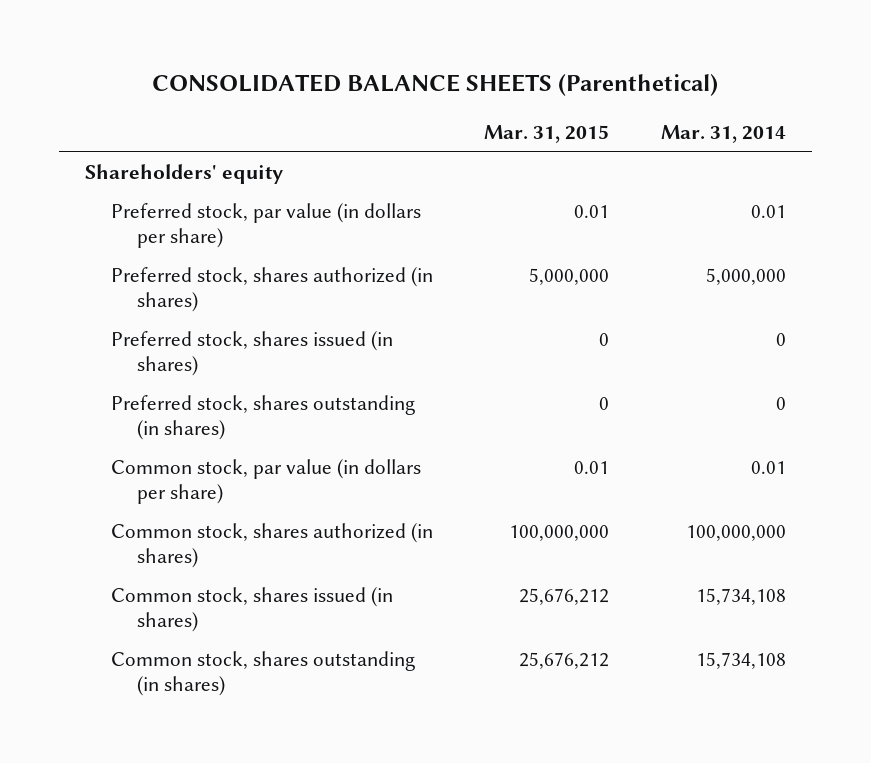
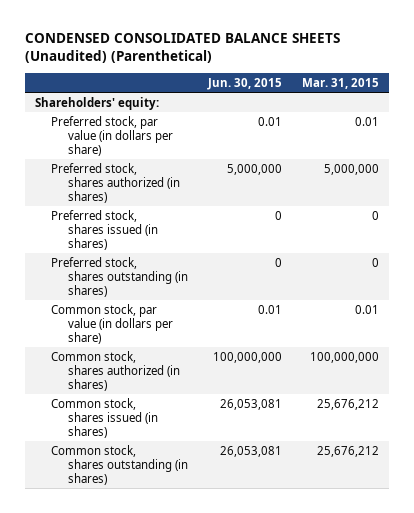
- CONSOLIDATED BALANCE SHEETS (Parenthetical)
+ CONDENSED CONSOLIDATED BALANCE SHEETS (Unaudited) (Parenthetical)
- | Mar. 31, 2015 | Mar. 31, 2014
+ | Jun. 30, 2015 | Mar. 31, 2015
- Shareholders' equity
+ Shareholders' equity:

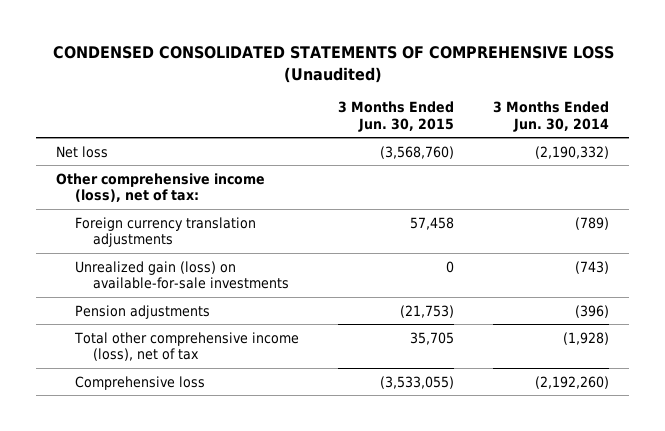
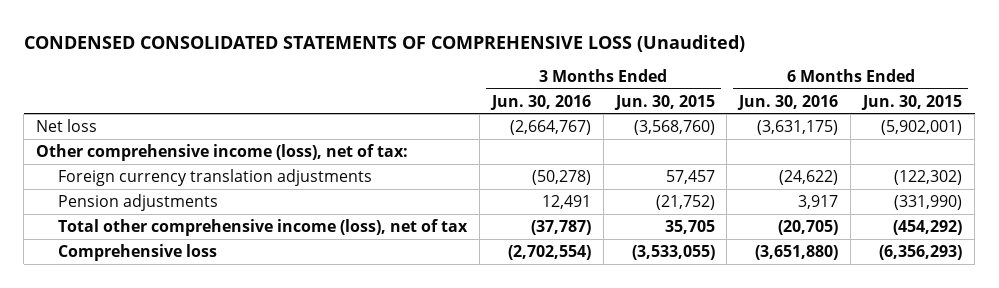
- | 3 Months Ended Jun. 30, 2015 | 3 Months Ended Jun. 30, 2014
+ | 3 Months Ended Jun. 30, 2016 | 3 Months Ended Jun. 30, 2015 | 6 Months Ended Jun. 30, 2016 | 6 Months Ended Jun. 30, 2015
- Foreign currency translation adjustments | 57,458 | (789)
- Unrealized gain (loss) on available-for-sale investments | 0 | (743)
- Pension adjustments | (21,753) | (396)
+ Foreign currency translation adjustments | (50,278) | 57,457 | (24,622) | (122,302)
+ Pension adjustments | 12,491 | (21,752) | 3,917 | (331,990)

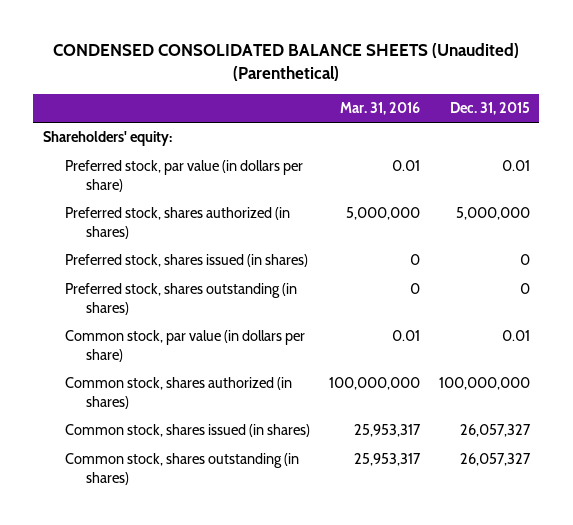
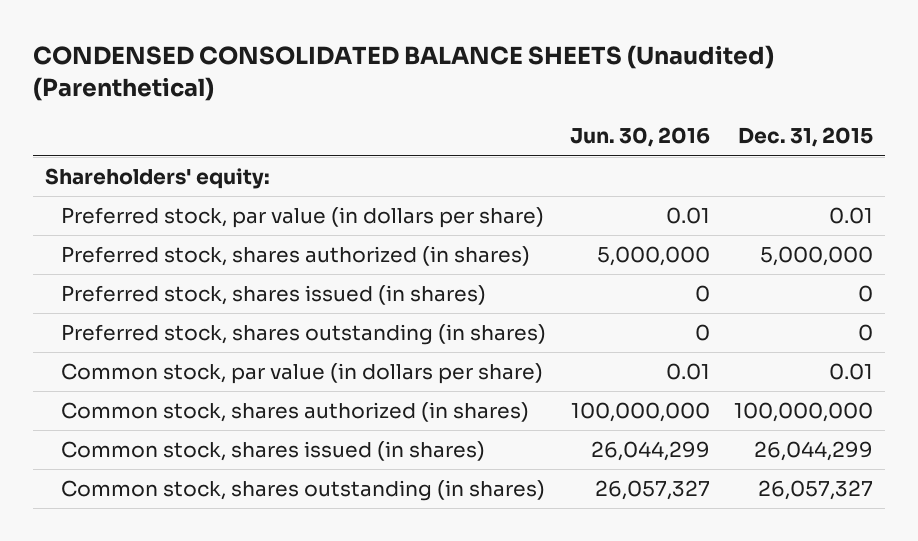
- | Mar. 31, 2016 | Dec. 31, 2015
+ | Jun. 30, 2016 | Dec. 31, 2015
- Common stock, shares issued (in shares) | 25,953,317 | 26,057,327
+ Common stock, shares issued (in shares) | 26,044,299 | 26,044,299

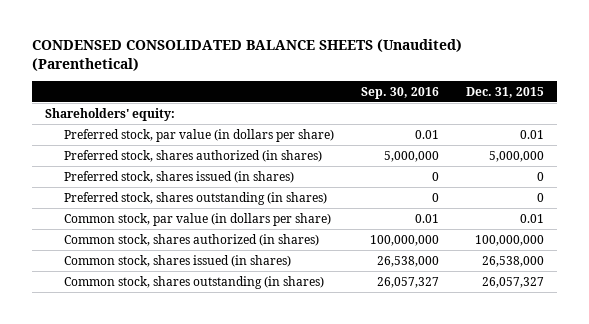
- | Jun. 30, 2016 | Dec. 31, 2015
+ | Sep. 30, 2016 | Dec. 31, 2015
- Common stock, shares issued (in shares) | 26,044,299 | 26,044,299
+ Common stock, shares issued (in shares) | 26,538,000 | 26,538,000

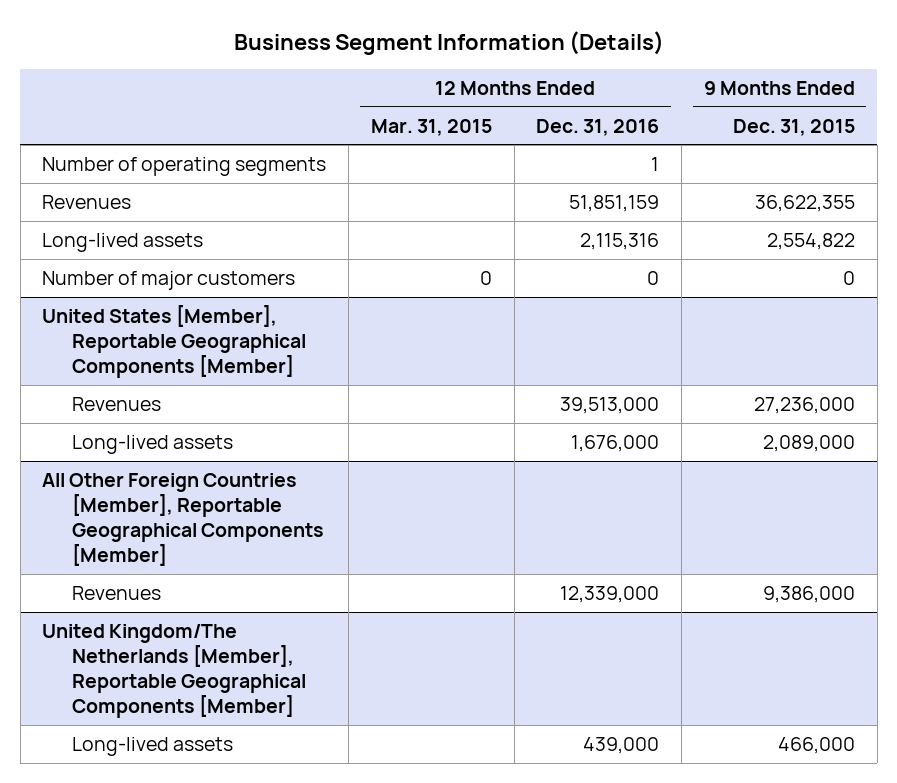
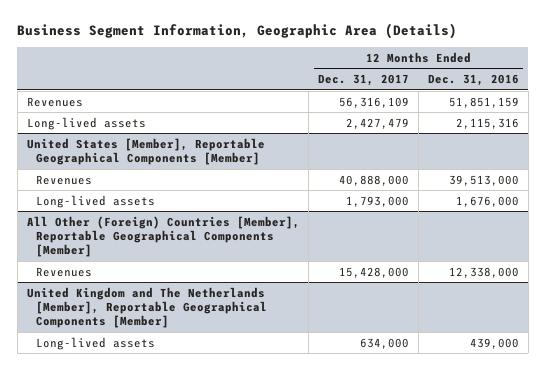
- Business Segment Information (Details)
+ Business Segment Information, Geographic Area (Details)
- | 12 Months Ended Mar. 31, 2015 | 12 Months Ended Dec. 31, 2016 | 9 Months Ended Dec. 31, 2015
+ | 12 Months Ended Dec. 31, 2017 | 12 Months Ended Dec. 31, 2016
- Number of operating segments | | 1 |
- Number of major customers | 0 | 0 | 0
- All Other Foreign Countries [Member], Reportable Geographical Components [Member]
- Revenues | | 12,339,000 | 9,386,000
- United Kingdom/The Netherlands [Member], Reportable Geographical Components [Member]
+ All Other (Foreign) Countries [Member], Reportable Geographical Components [Member]
+ Revenues | 15,428,000 | 12,338,000
+ United Kingdom and The Netherlands [Member], Reportable Geographical Components [Member]

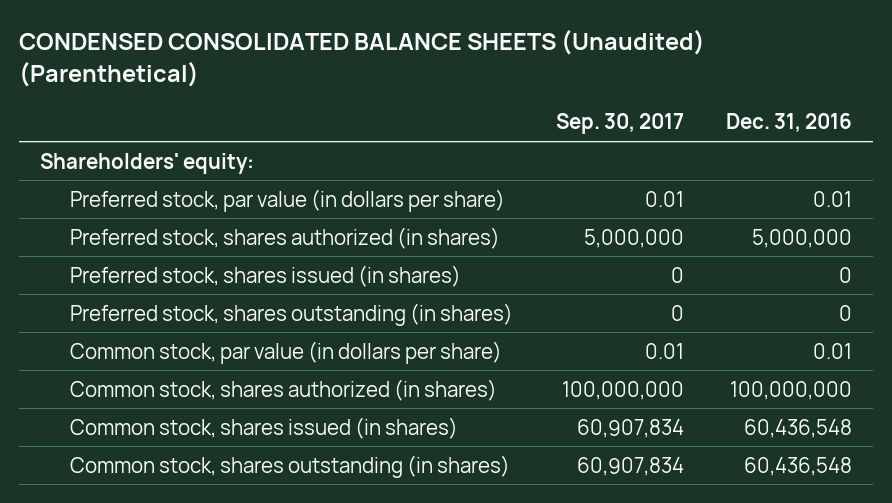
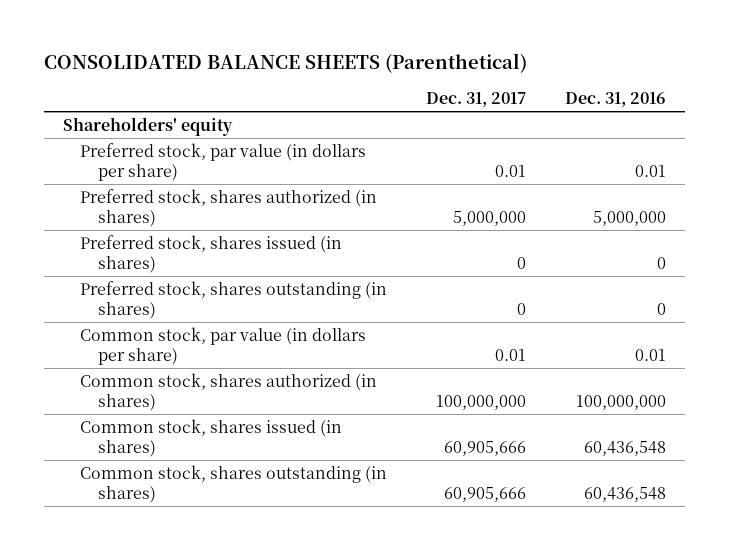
- CONDENSED CONSOLIDATED BALANCE SHEETS (Unaudited) (Parenthetical)
+ CONSOLIDATED BALANCE SHEETS (Parenthetical)
- | Sep. 30, 2017 | Dec. 31, 2016
+ | Dec. 31, 2017 | Dec. 31, 2016
- Shareholders' equity:
+ Shareholders' equity

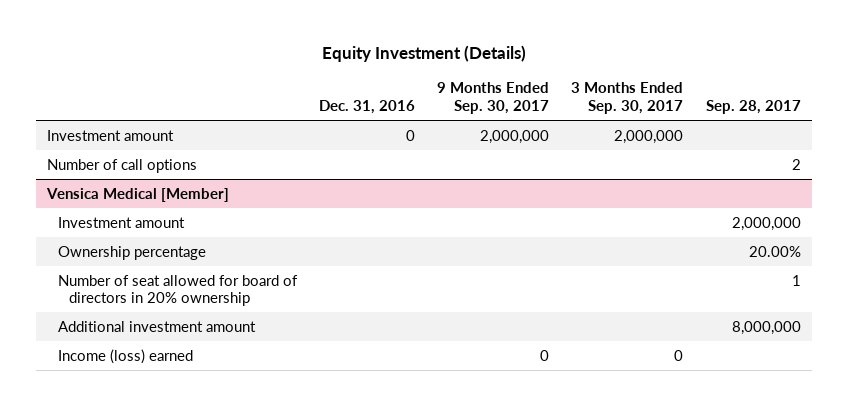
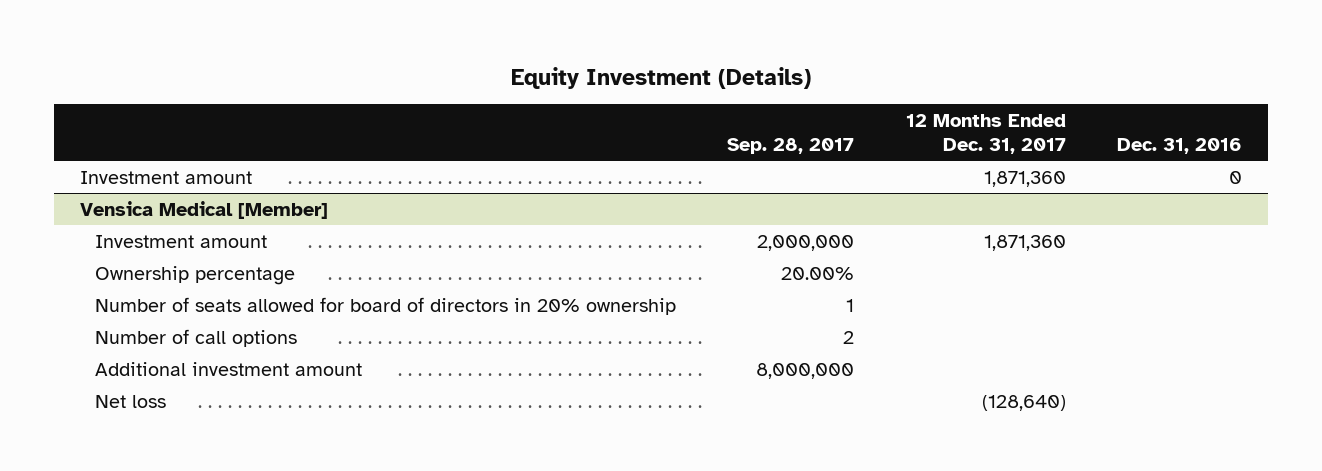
- | Dec. 31, 2016 | 9 Months Ended Sep. 30, 2017 | 3 Months Ended Sep. 30, 2017 | Sep. 28, 2017
+ | Sep. 28, 2017 | 12 Months Ended Dec. 31, 2017 | Dec. 31, 2016
- Number of call options | | | | 2
@ Vensica Medical [Member]
- Number of seat allowed for board of directors in 20% ownership | | | | 1
+ Number of seats allowed for board of directors in 20% ownership | 1 | |
+ Number of call options | 2 | |
- Income (loss) earned | | 0 | 0 |
+ Net loss | | (128,640) |

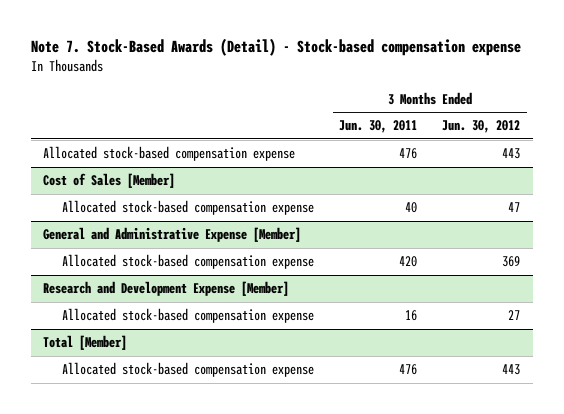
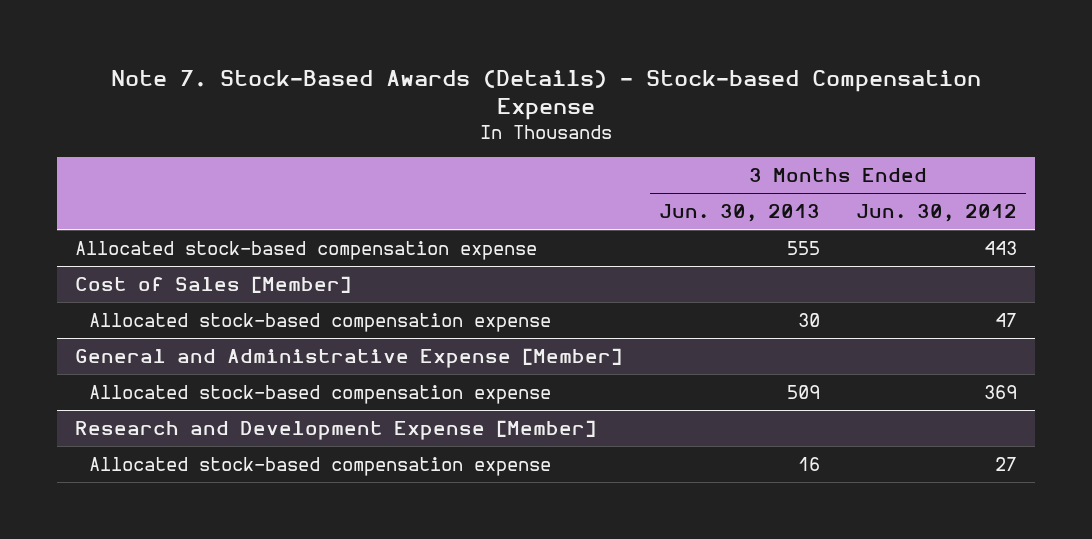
- Note 7. Stock-Based Awards (Detail) - Stock-based compensation expense
+ Note 7. Stock-Based Awards (Details) - Stock-based Compensation Expense
- | 3 Months Ended Jun. 30, 2011 | 3 Months Ended Jun. 30, 2012
+ | 3 Months Ended Jun. 30, 2013 | 3 Months Ended Jun. 30, 2012
- Total [Member]
- Allocated stock-based compensation expense | 476 | 443

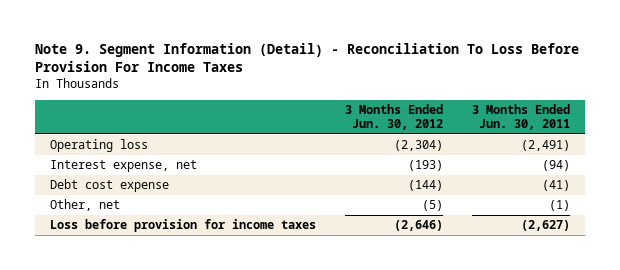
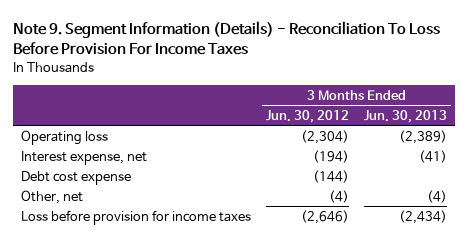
- Note 9. Segment Information (Detail) - Reconciliation To Loss Before Provision For Income Taxes
+ Note 9. Segment Information (Details) - Reconciliation To Loss Before Provision For Income Taxes
- | 3 Months Ended Jun. 30, 2012 | 3 Months Ended Jun. 30, 2011
+ | 3 Months Ended Jun. 30, 2012 | 3 Months Ended Jun. 30, 2013
- Interest expense, net | (193) | (94)
+ Interest expense, net | (194) | (41)
- Other, net | (5) | (1)
+ Other, net | (4) | (4)

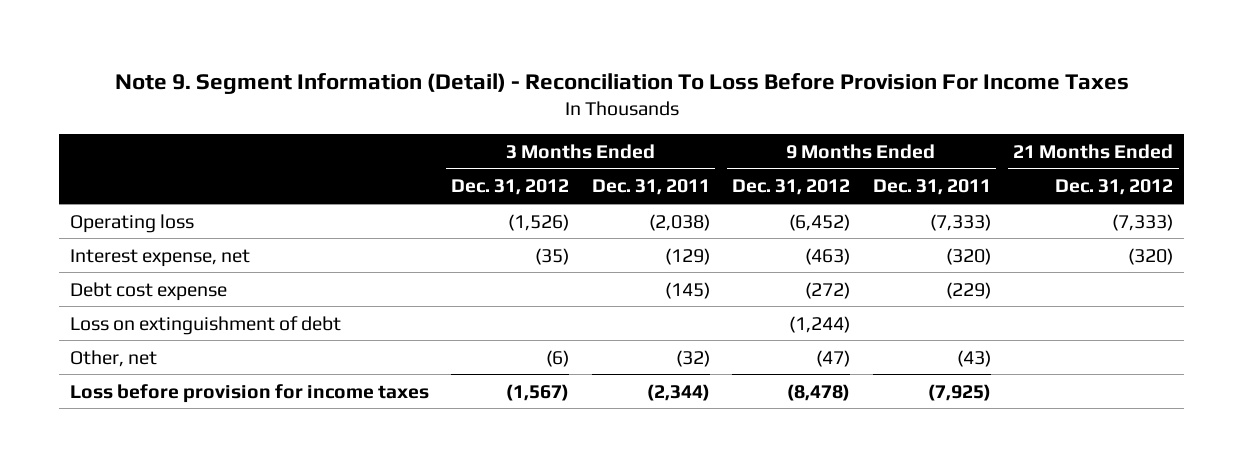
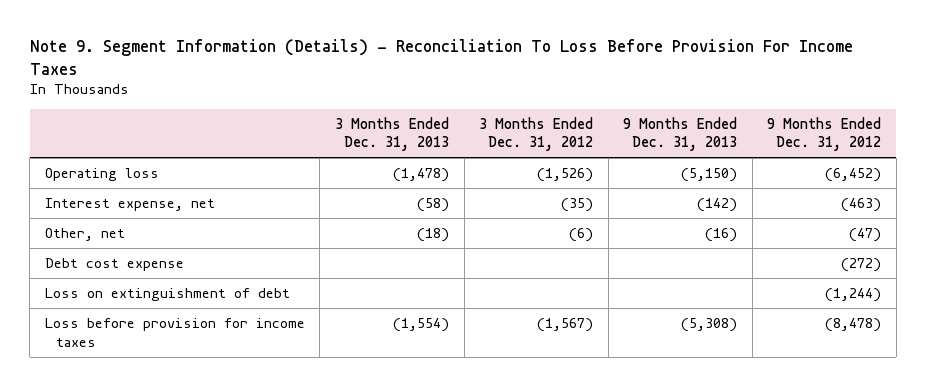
- Note 9. Segment Information (Detail) - Reconciliation To Loss Before Provision For Income Taxes
+ Note 9. Segment Information (Details) - Reconciliation To Loss Before Provision For Income Taxes
- | 3 Months Ended Dec. 31, 2012 | 3 Months Ended Dec. 31, 2011 | 9 Months Ended Dec. 31, 2012 | 9 Months Ended Dec. 31, 2011 | 21 Months Ended Dec. 31, 2012
+ | 3 Months Ended Dec. 31, 2013 | 3 Months Ended Dec. 31, 2012 | 9 Months Ended Dec. 31, 2013 | 9 Months Ended Dec. 31, 2012
moved up: Other, net | (18) | (6) | (16) | (47)

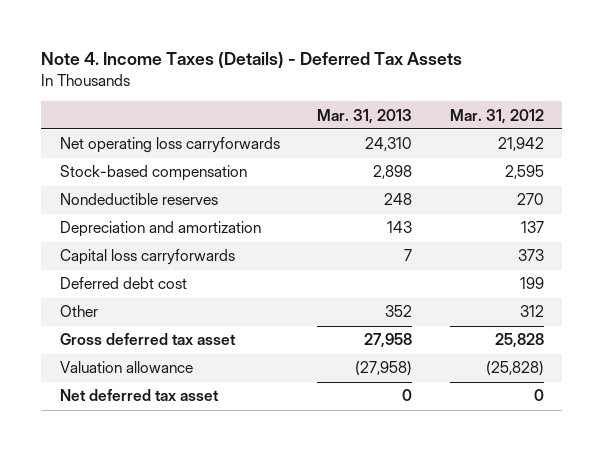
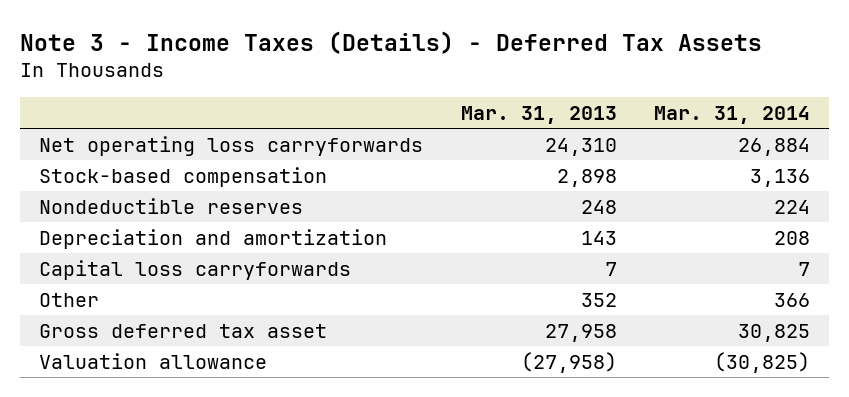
- Note 4. Income Taxes (Details) - Deferred Tax Assets
+ Note 3 - Income Taxes (Details) - Deferred Tax Assets
- | Mar. 31, 2013 | Mar. 31, 2012
+ | Mar. 31, 2013 | Mar. 31, 2014
- Deferred debt cost | | 199
- Net deferred tax asset | 0 | 0

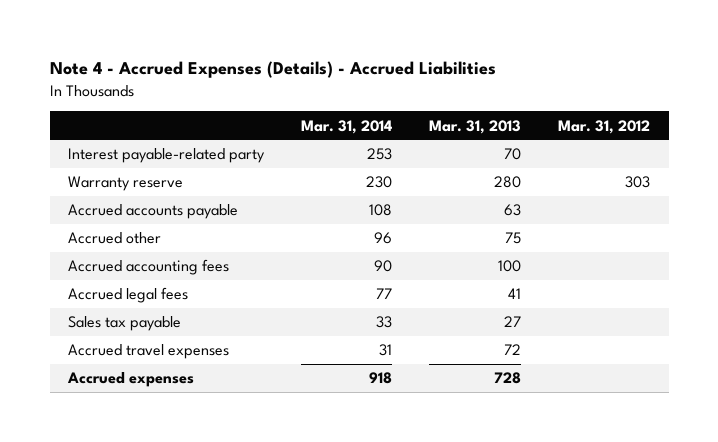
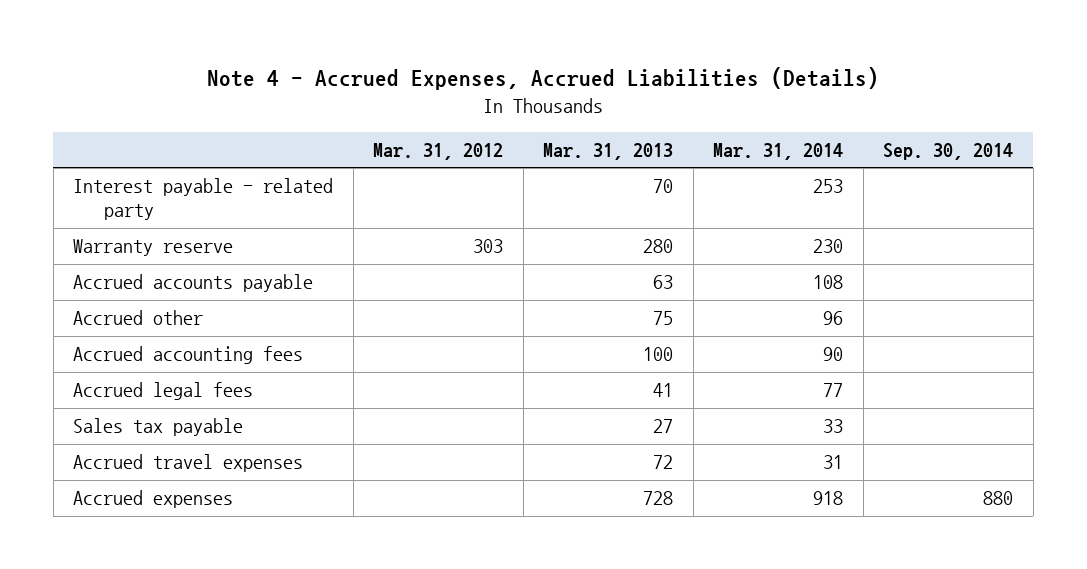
- Note 4 - Accrued Expenses (Details) - Accrued Liabilities
+ Note 4 - Accrued Expenses, Accrued Liabilities (Details)
- | Mar. 31, 2014 | Mar. 31, 2013 | Mar. 31, 2012
+ | Mar. 31, 2012 | Mar. 31, 2013 | Mar. 31, 2014 | Sep. 30, 2014
- Interest payable-related party | 253 | 70 |
+ Interest payable - related party | | 70 | 253 |

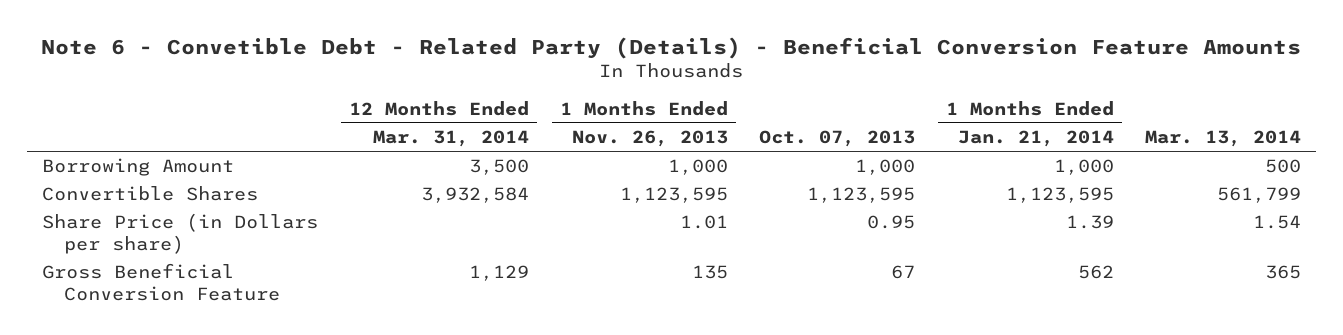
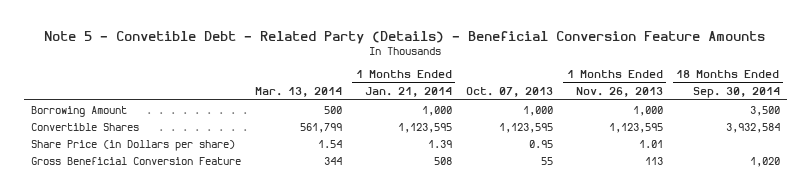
- Note 6 - Convetible Debt - Related Party (Details) - Beneficial Conversion Feature Amounts
+ Note 5 - Convetible Debt - Related Party (Details) - Beneficial Conversion Feature Amounts
- | 12 Months Ended Mar. 31, 2014 | 1 Months Ended Nov. 26, 2013 | Oct. 07, 2013 | 1 Months Ended Jan. 21, 2014 | Mar. 13, 2014
+ | Mar. 13, 2014 | 1 Months Ended Jan. 21, 2014 | Oct. 07, 2013 | 1 Months Ended Nov. 26, 2013 | 18 Months Ended Sep. 30, 2014
- Gross Beneficial Conversion Feature | 1,129 | 135 | 67 | 562 | 365
+ Gross Beneficial Conversion Feature | 344 | 508 | 55 | 113 | 1,020

